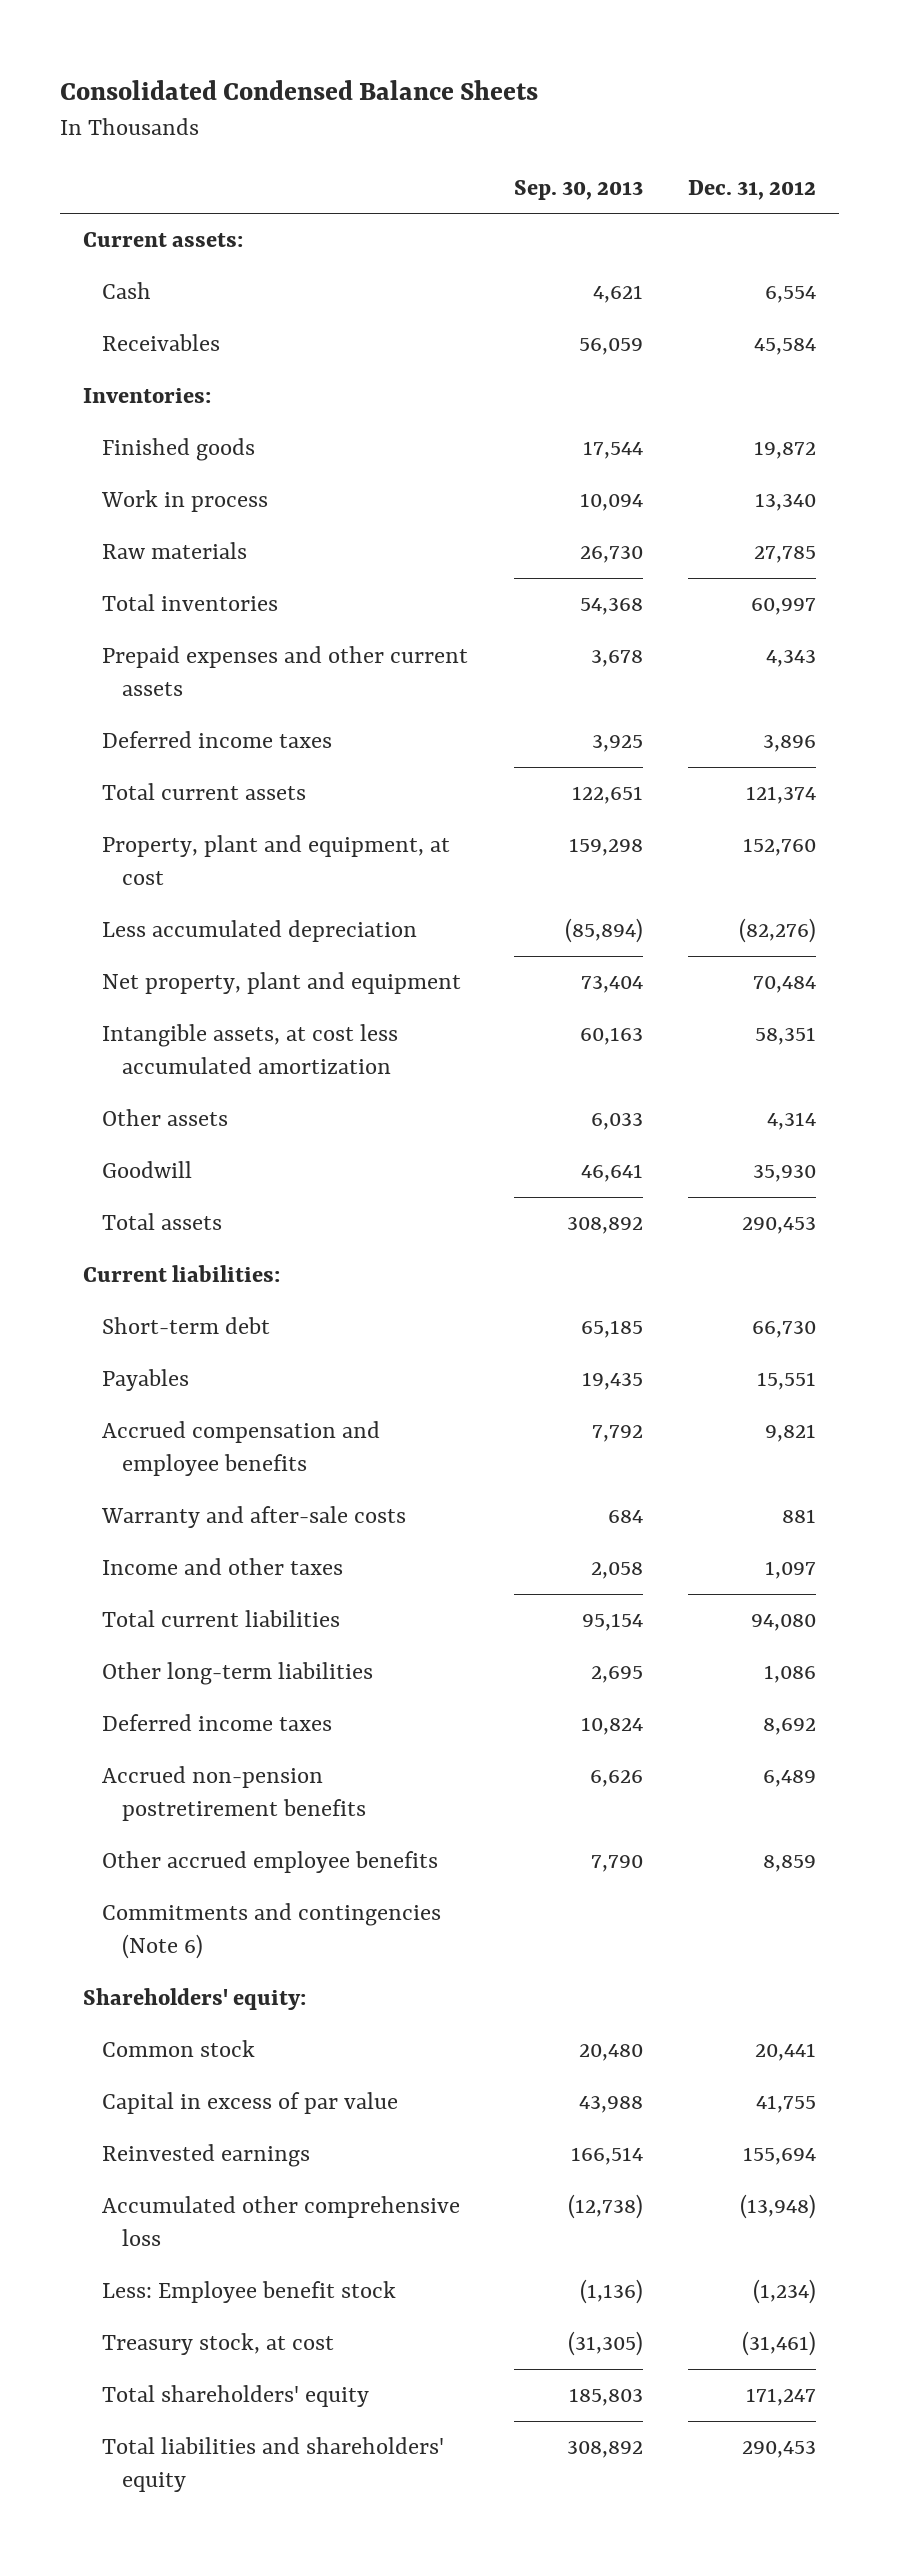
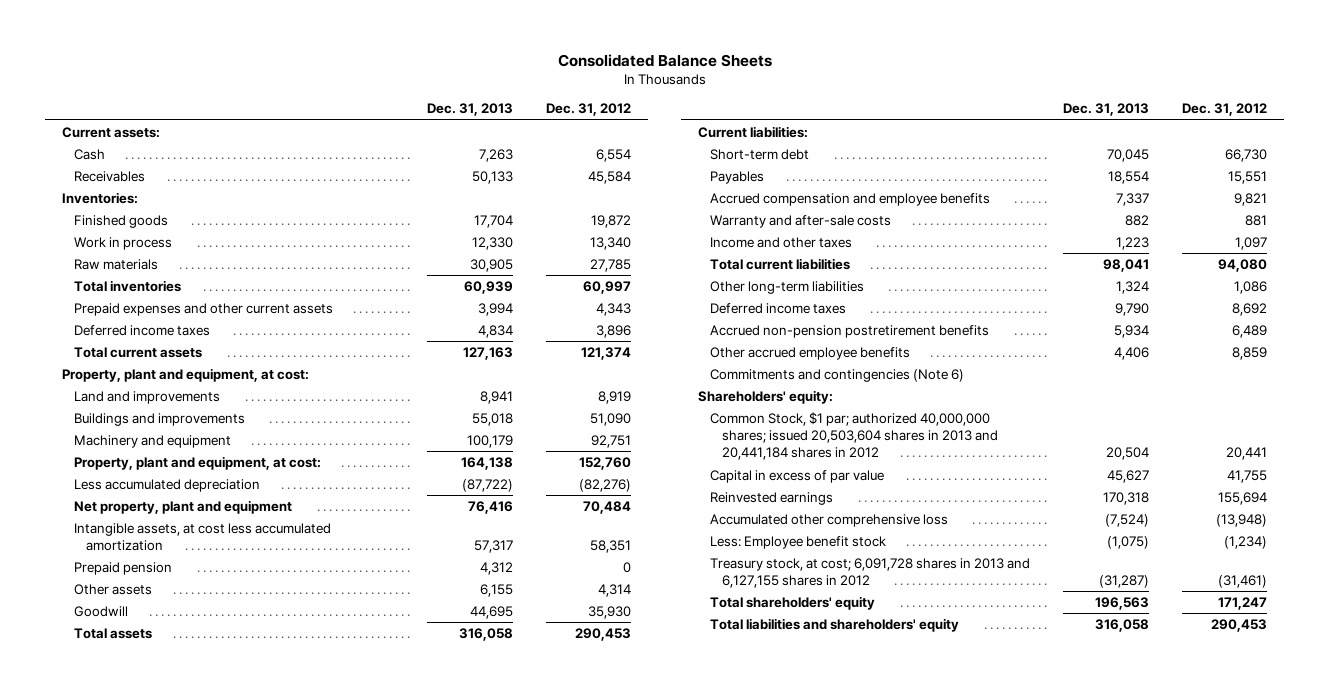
- Consolidated Condensed Balance Sheets
+ Consolidated Balance Sheets
- | Sep. 30, 2013 | Dec. 31, 2012
+ | Dec. 31, 2013 | Dec. 31, 2012
- Property, plant and equipment, at cost | 159,298 | 152,760
+ Property, plant and equipment, at cost:
+ Land and improvements | 8,941 | 8,919
+ Buildings and improvements | 55,018 | 51,090
+ Machinery and equipment | 100,179 | 92,751
+ Property, plant and equipment, at cost: | 164,138 | 152,760
+ Prepaid pension | 4,312 | 0
- Common stock | 20,480 | 20,441
+ Common Stock, $1 par; authorized 40,000,000 shares; issued 20,503,604 shares in 2013 and 20,441,184 shares in 2012 | 20,504 | 20,441
- Treasury stock, at cost | (31,305) | (31,461)
+ Treasury stock, at cost; 6,091,728 shares in 2013 and 6,127,155 shares in 2012 | (31,287) | (31,461)

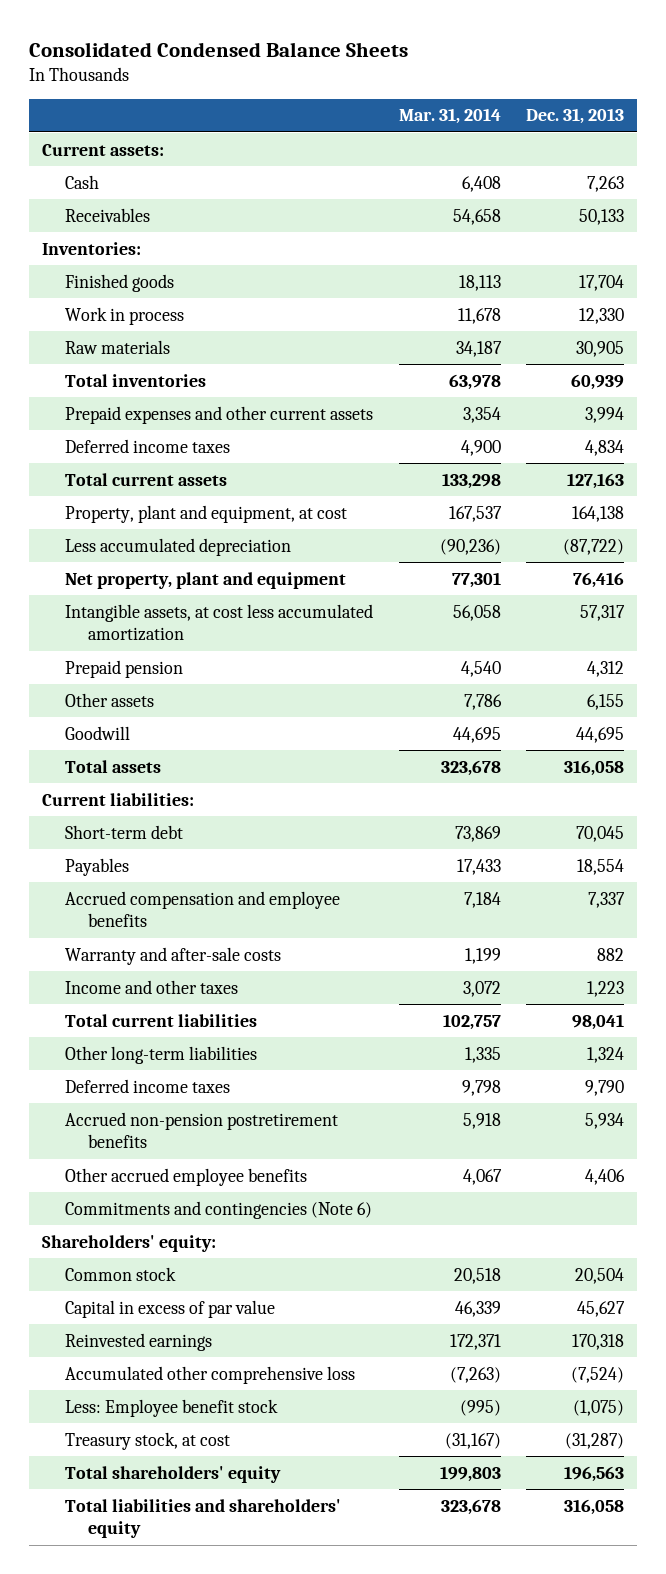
- Consolidated Balance Sheets
+ Consolidated Condensed Balance Sheets
- | Dec. 31, 2013 | Dec. 31, 2012
+ | Mar. 31, 2014 | Dec. 31, 2013
- Property, plant and equipment, at cost:
- Land and improvements | 8,941 | 8,919
- Buildings and improvements | 55,018 | 51,090
- Machinery and equipment | 100,179 | 92,751
- Property, plant and equipment, at cost: | 164,138 | 152,760
+ Property, plant and equipment, at cost | 167,537 | 164,138
- Common Stock, $1 par; authorized 40,000,000 shares; issued 20,503,604 shares in 2013 and 20,441,184 shares in 2012 | 20,504 | 20,441
+ Common stock | 20,518 | 20,504
- Treasury stock, at cost; 6,091,728 shares in 2013 and 6,127,155 shares in 2012 | (31,287) | (31,461)
+ Treasury stock, at cost | (31,167) | (31,287)

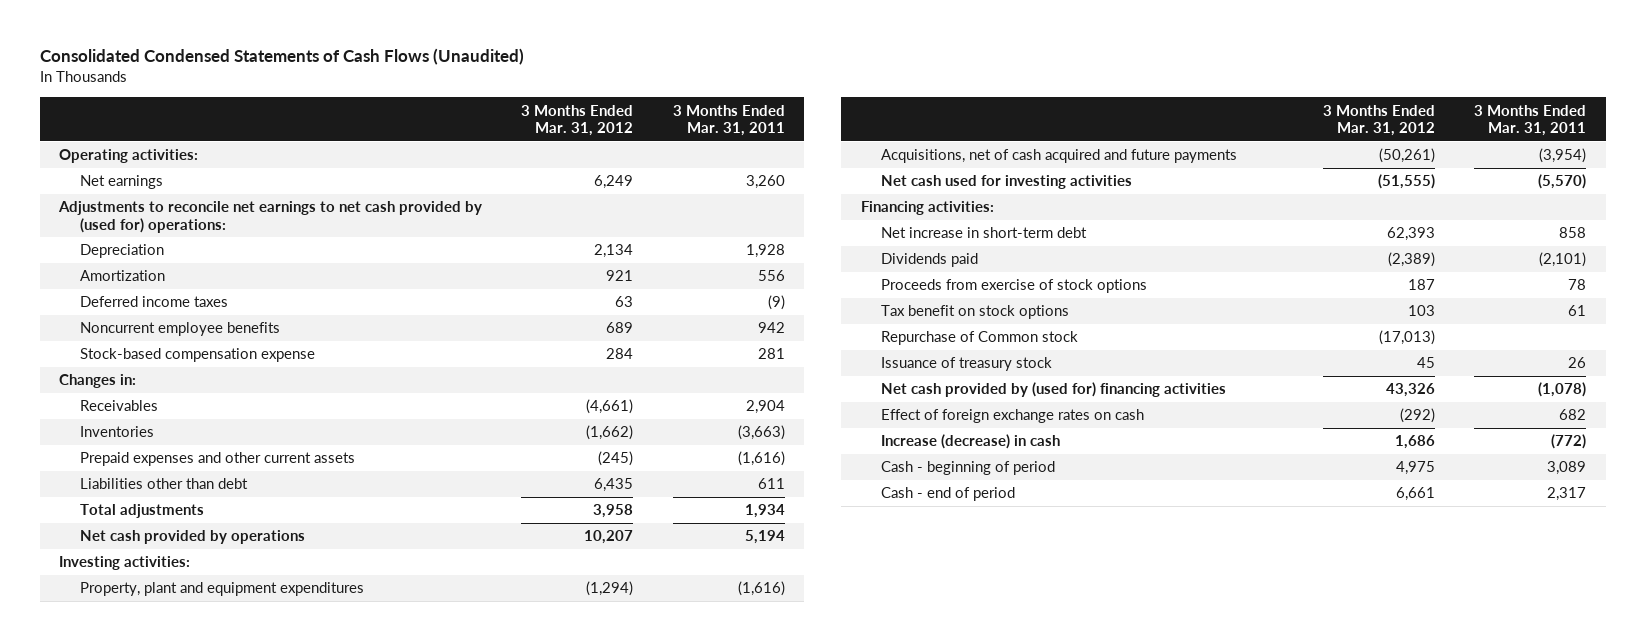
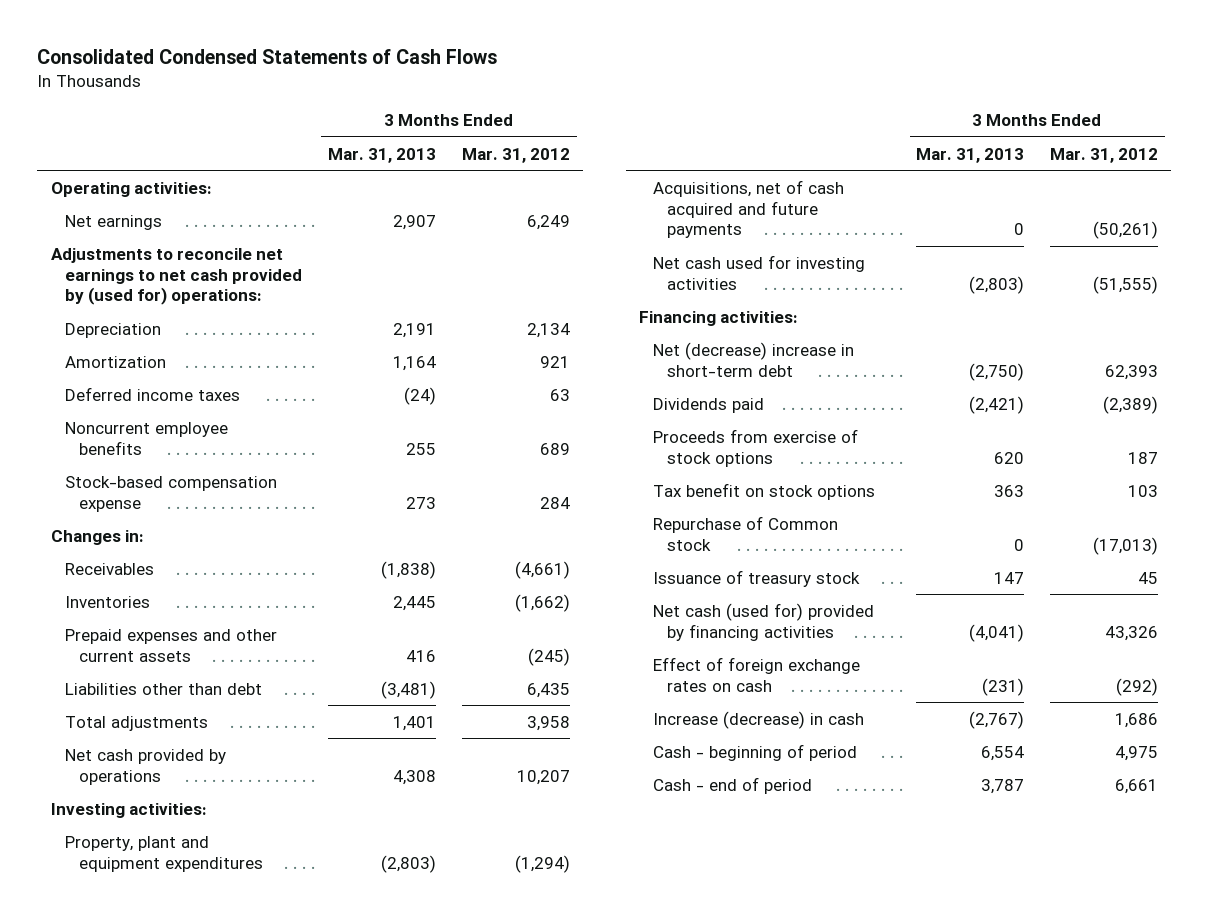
- Consolidated Condensed Statements of Cash Flows (Unaudited)
+ Consolidated Condensed Statements of Cash Flows
- | 3 Months Ended Mar. 31, 2012 | 3 Months Ended Mar. 31, 2011
+ | 3 Months Ended Mar. 31, 2013 | 3 Months Ended Mar. 31, 2012
- Net increase in short-term debt | 62,393 | 858
+ Net (decrease) increase in short-term debt | (2,750) | 62,393
- Net cash provided by (used for) financing activities | 43,326 | (1,078)
+ Net cash (used for) provided by financing activities | (4,041) | 43,326

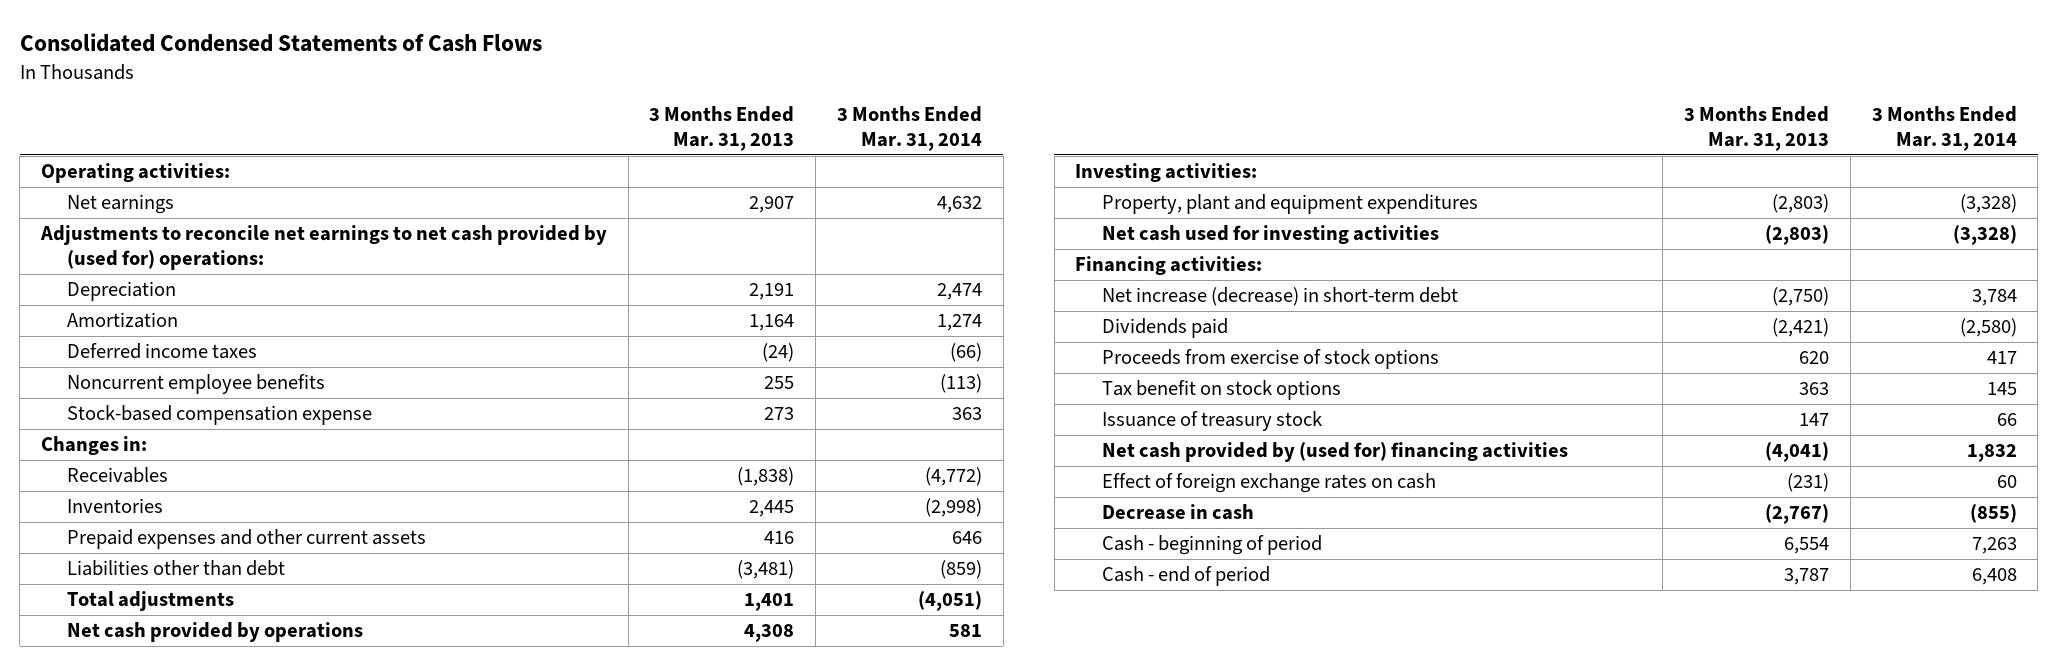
- | 3 Months Ended Mar. 31, 2013 | 3 Months Ended Mar. 31, 2012
+ | 3 Months Ended Mar. 31, 2013 | 3 Months Ended Mar. 31, 2014
- Acquisitions, net of cash acquired and future payments | 0 | (50,261)
- Net (decrease) increase in short-term debt | (2,750) | 62,393
+ Net increase (decrease) in short-term debt | (2,750) | 3,784
- Repurchase of Common stock | 0 | (17,013)
- Net cash (used for) provided by financing activities | (4,041) | 43,326
+ Net cash provided by (used for) financing activities | (4,041) | 1,832
- Increase (decrease) in cash | (2,767) | 1,686
+ Decrease in cash | (2,767) | (855)

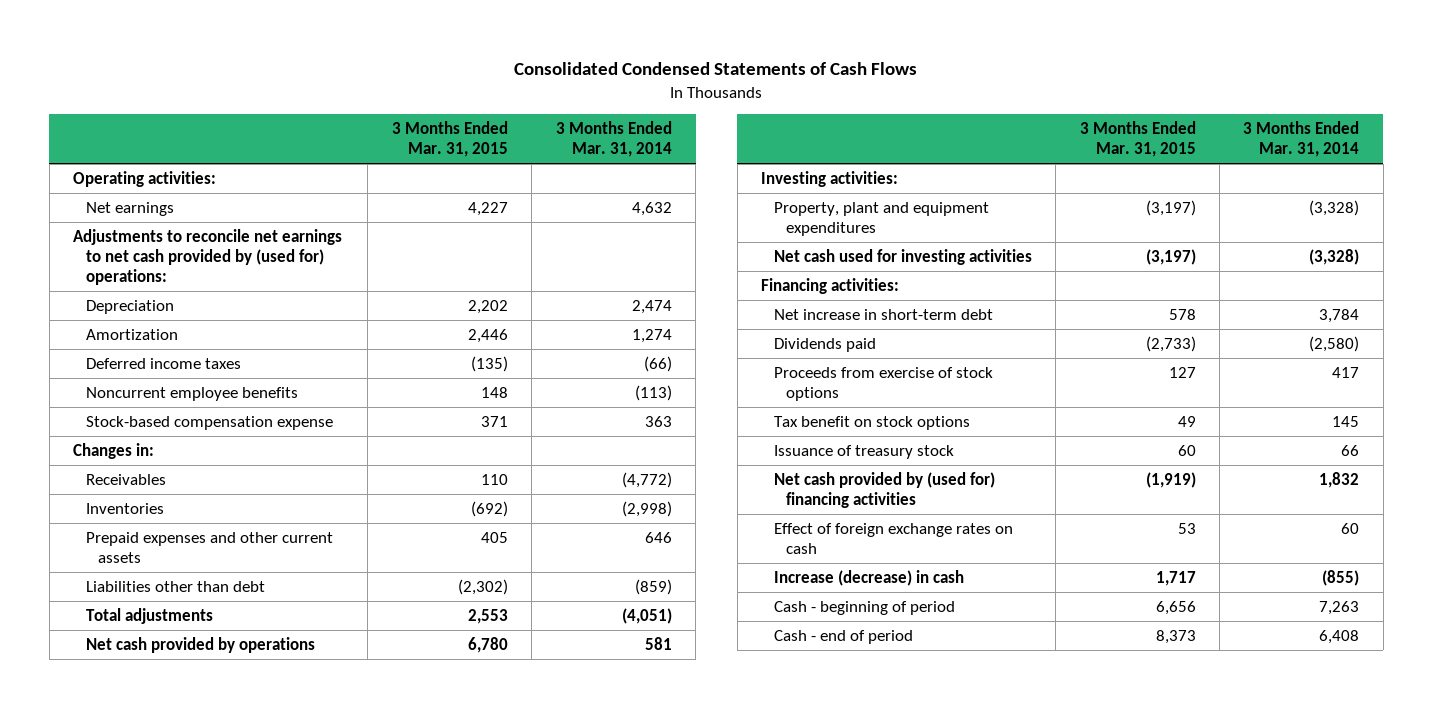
- | 3 Months Ended Mar. 31, 2013 | 3 Months Ended Mar. 31, 2014
+ | 3 Months Ended Mar. 31, 2015 | 3 Months Ended Mar. 31, 2014
- Net increase (decrease) in short-term debt | (2,750) | 3,784
+ Net increase in short-term debt | 578 | 3,784
- Decrease in cash | (2,767) | (855)
+ Increase (decrease) in cash | 1,717 | (855)

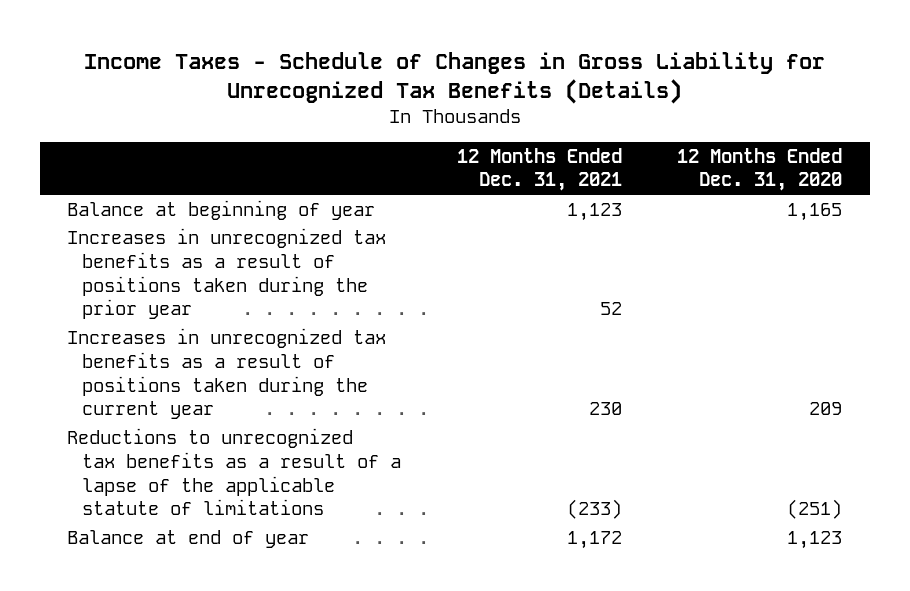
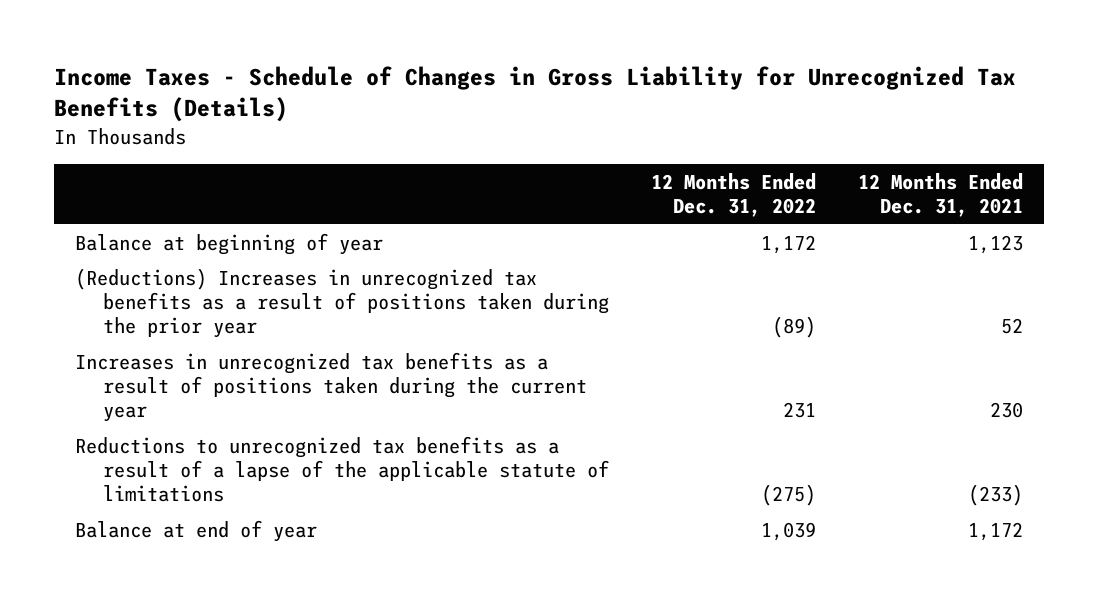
- | 12 Months Ended Dec. 31, 2021 | 12 Months Ended Dec. 31, 2020
+ | 12 Months Ended Dec. 31, 2022 | 12 Months Ended Dec. 31, 2021
- Increases in unrecognized tax benefits as a result of positions taken during the prior year | 52 |
+ (Reductions) Increases in unrecognized tax benefits as a result of positions taken during the prior year | (89) | 52

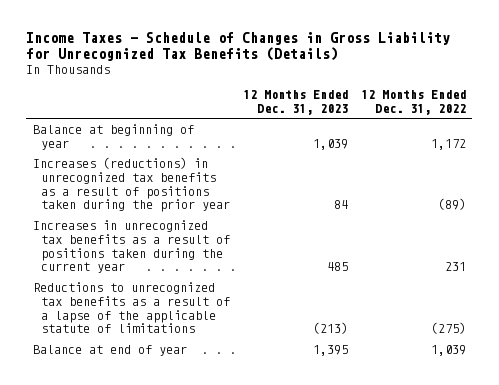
- | 12 Months Ended Dec. 31, 2022 | 12 Months Ended Dec. 31, 2021
+ | 12 Months Ended Dec. 31, 2023 | 12 Months Ended Dec. 31, 2022
- (Reductions) Increases in unrecognized tax benefits as a result of positions taken during the prior year | (89) | 52
+ Increases (reductions) in unrecognized tax benefits as a result of positions taken during the prior year | 84 | (89)

